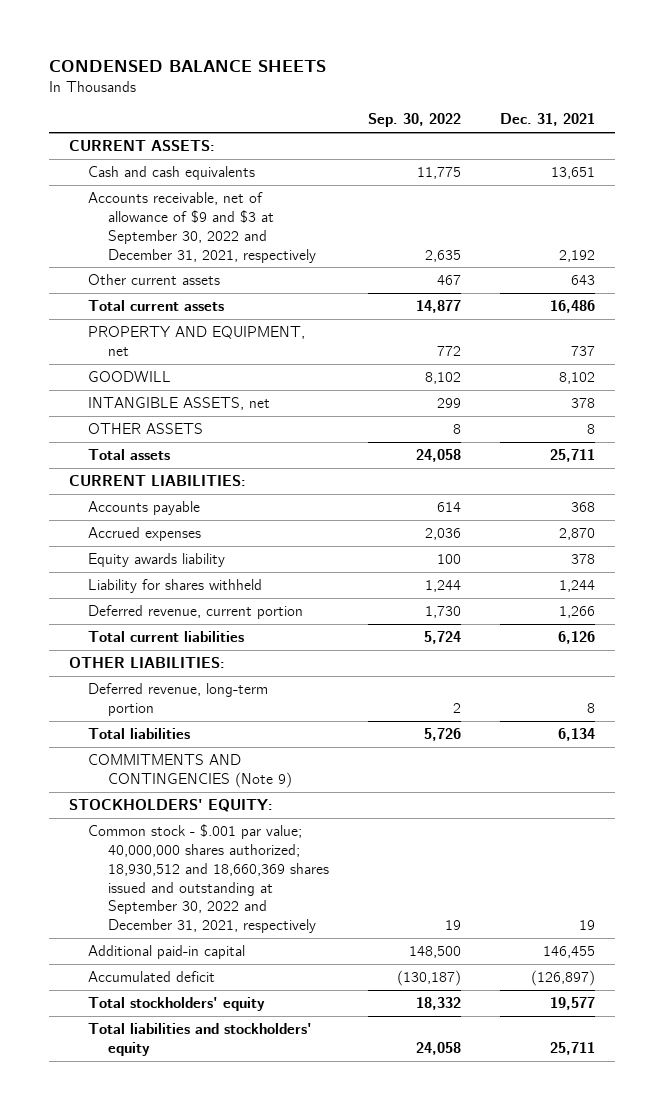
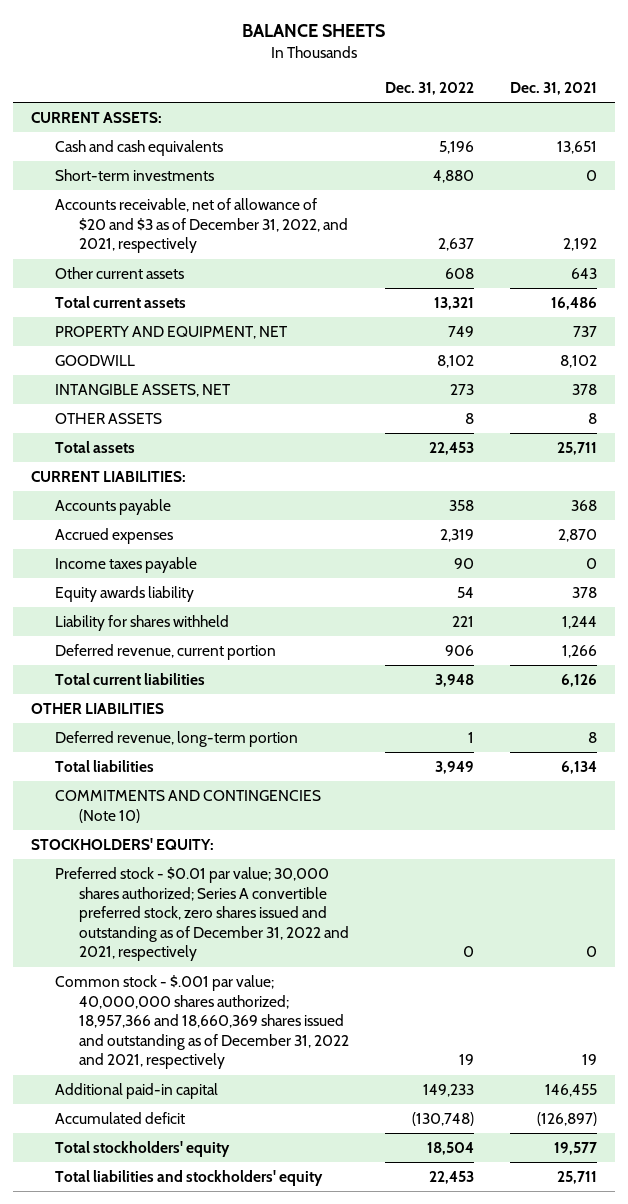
- CONDENSED BALANCE SHEETS
+ BALANCE SHEETS
- | Sep. 30, 2022 | Dec. 31, 2021
+ | Dec. 31, 2022 | Dec. 31, 2021
- Accounts receivable, net of allowance of $9 and $3 at September 30, 2022 and December 31, 2021, respectively | 2,635 | 2,192
+ Short-term investments | 4,880 | 0
+ Accounts receivable, net of allowance of $20 and $3 as of December 31, 2022, and 2021, respectively | 2,637 | 2,192
- PROPERTY AND EQUIPMENT, net | 772 | 737
+ PROPERTY AND EQUIPMENT, NET | 749 | 737
- INTANGIBLE ASSETS, net | 299 | 378
+ INTANGIBLE ASSETS, NET | 273 | 378
+ Income taxes payable | 90 | 0
- OTHER LIABILITIES:
+ OTHER LIABILITIES
- COMMITMENTS AND CONTINGENCIES (Note 9)
+ COMMITMENTS AND CONTINGENCIES (Note 10)
- Common stock - $.001 par value; 40,000,000 shares authorized; 18,930,512 and 18,660,369 shares issued and outstanding at September 30, 2022 and December 31, 2021, respectively | 19 | 19
+ Preferred stock - $0.01 par value; 30,000 shares authorized; Series A convertible preferred stock, zero shares issued and outstanding as of December 31, 2022 and 2021, respectively | 0 | 0
+ Common stock - $.001 par value; 40,000,000 shares authorized; 18,957,366 and 18,660,369 shares issued and outstanding as of December 31, 2022 and 2021, respectively | 19 | 19

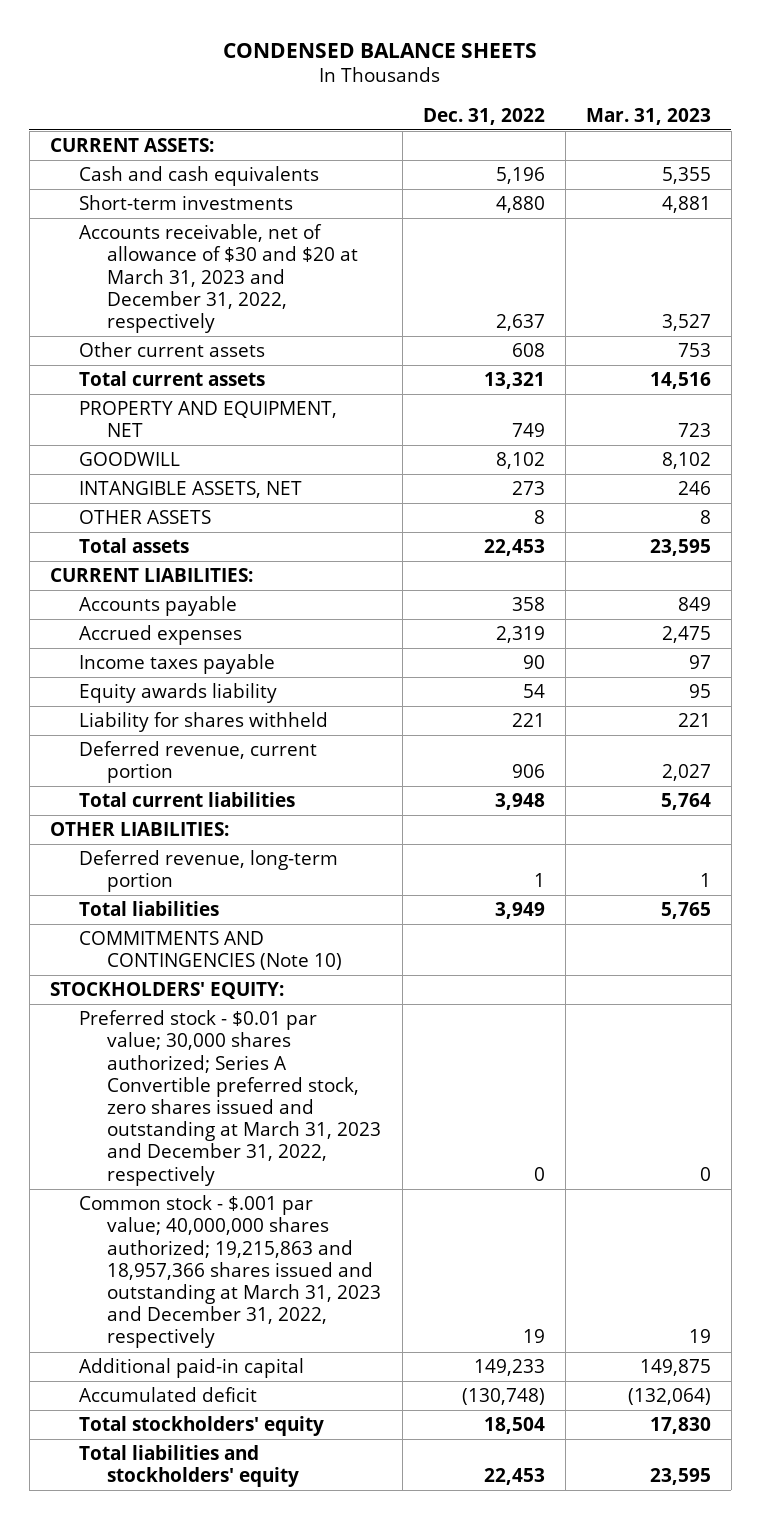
- BALANCE SHEETS
+ CONDENSED BALANCE SHEETS
- | Dec. 31, 2022 | Dec. 31, 2021
+ | Dec. 31, 2022 | Mar. 31, 2023
- Accounts receivable, net of allowance of $20 and $3 as of December 31, 2022, and 2021, respectively | 2,637 | 2,192
+ Accounts receivable, net of allowance of $30 and $20 at March 31, 2023 and December 31, 2022, respectively | 2,637 | 3,527
- OTHER LIABILITIES
+ OTHER LIABILITIES:
- Preferred stock - $0.01 par value; 30,000 shares authorized; Series A convertible preferred stock, zero shares issued and outstanding as of December 31, 2022 and 2021, respectively | 0 | 0
- Common stock - $.001 par value; 40,000,000 shares authorized; 18,957,366 and 18,660,369 shares issued and outstanding as of December 31, 2022 and 2021, respectively | 19 | 19
+ Preferred stock - $0.01 par value; 30,000 shares authorized; Series A Convertible preferred stock, zero shares issued and outstanding at March 31, 2023 and December 31, 2022, respectively | 0 | 0
+ Common stock - $.001 par value; 40,000,000 shares authorized; 19,215,863 and 18,957,366 shares issued and outstanding at March 31, 2023 and December 31, 2022, respectively | 19 | 19

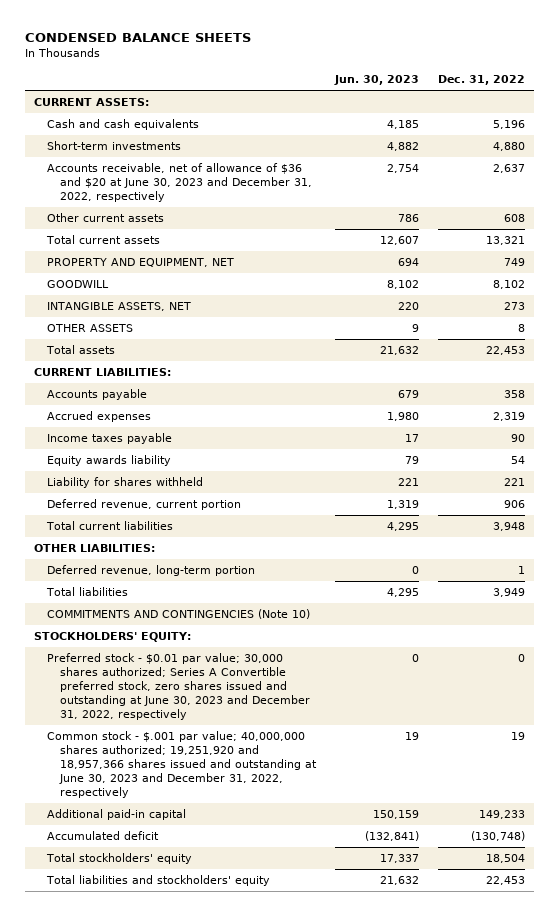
- | Dec. 31, 2022 | Mar. 31, 2023
+ | Jun. 30, 2023 | Dec. 31, 2022
- Accounts receivable, net of allowance of $30 and $20 at March 31, 2023 and December 31, 2022, respectively | 2,637 | 3,527
+ Accounts receivable, net of allowance of $36 and $20 at June 30, 2023 and December 31, 2022, respectively | 2,754 | 2,637
- Preferred stock - $0.01 par value; 30,000 shares authorized; Series A Convertible preferred stock, zero shares issued and outstanding at March 31, 2023 and December 31, 2022, respectively | 0 | 0
- Common stock - $.001 par value; 40,000,000 shares authorized; 19,215,863 and 18,957,366 shares issued and outstanding at March 31, 2023 and December 31, 2022, respectively | 19 | 19
+ Preferred stock - $0.01 par value; 30,000 shares authorized; Series A Convertible preferred stock, zero shares issued and outstanding at June 30, 2023 and December 31, 2022, respectively | 0 | 0
+ Common stock - $.001 par value; 40,000,000 shares authorized; 19,251,920 and 18,957,366 shares issued and outstanding at June 30, 2023 and December 31, 2022, respectively | 19 | 19

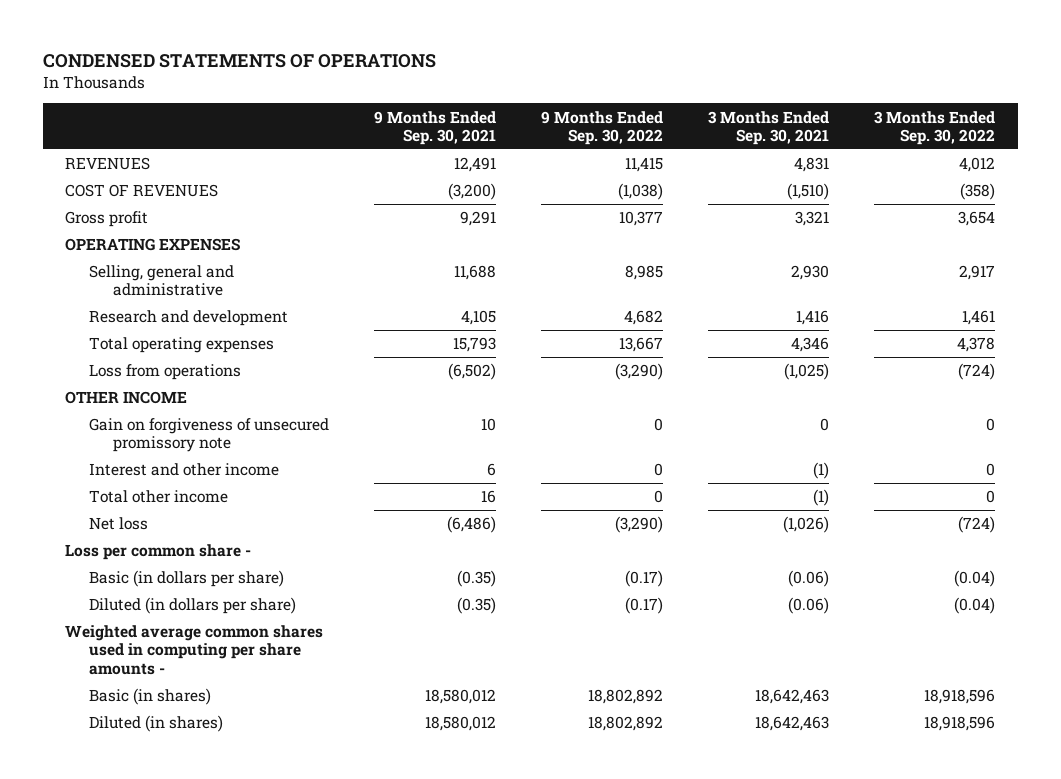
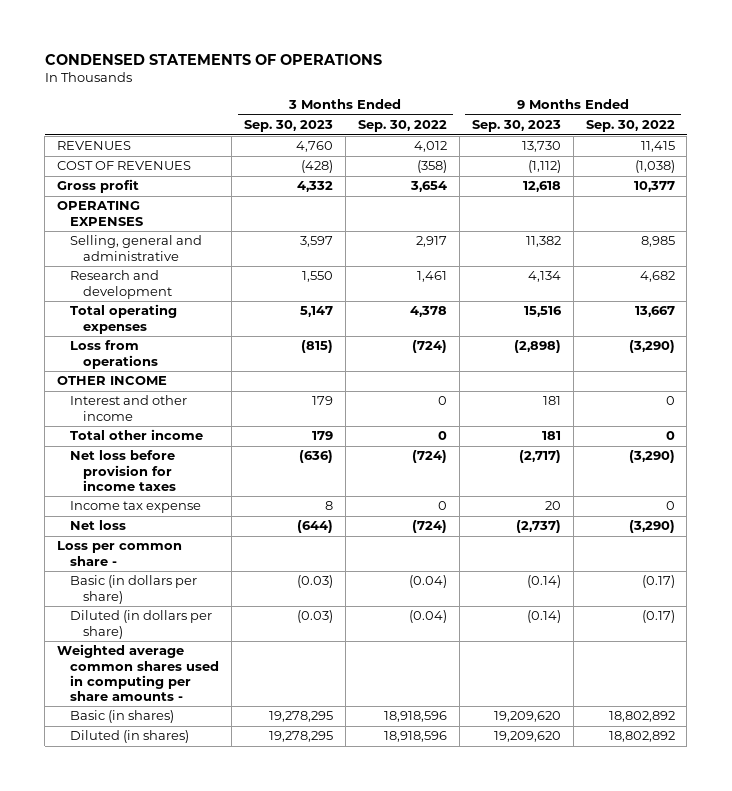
- | 9 Months Ended Sep. 30, 2021 | 9 Months Ended Sep. 30, 2022 | 3 Months Ended Sep. 30, 2021 | 3 Months Ended Sep. 30, 2022
+ | 3 Months Ended Sep. 30, 2023 | 3 Months Ended Sep. 30, 2022 | 9 Months Ended Sep. 30, 2023 | 9 Months Ended Sep. 30, 2022
- Gain on forgiveness of unsecured promissory note | 10 | 0 | 0 | 0
+ Net loss before provision for income taxes | (636) | (724) | (2,717) | (3,290)
+ Income tax expense | 8 | 0 | 20 | 0

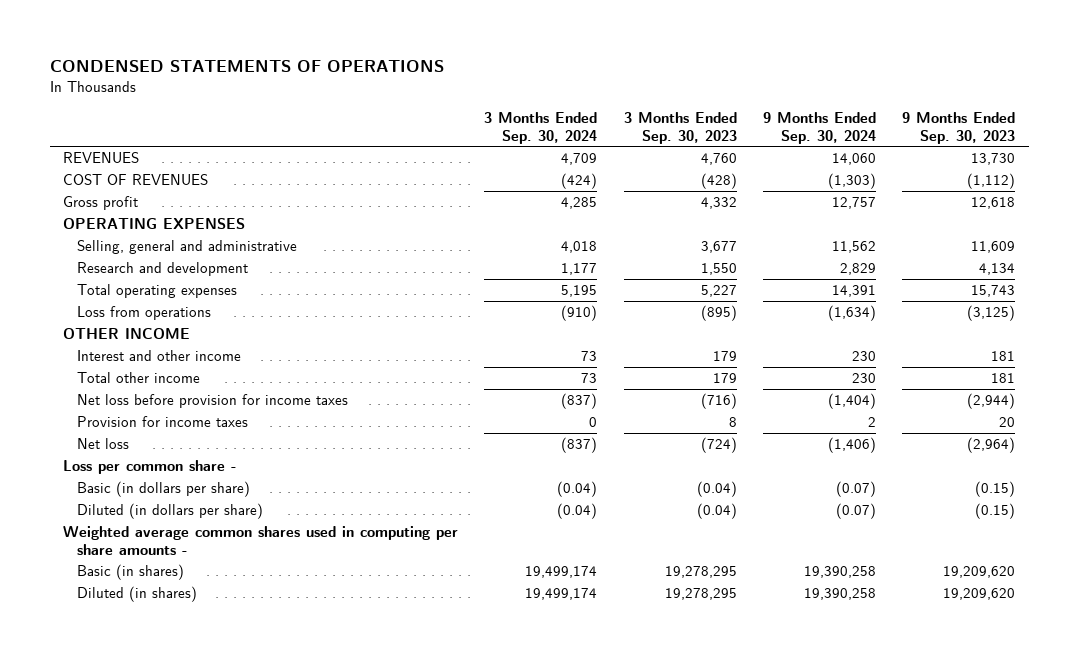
- | 3 Months Ended Sep. 30, 2023 | 3 Months Ended Sep. 30, 2022 | 9 Months Ended Sep. 30, 2023 | 9 Months Ended Sep. 30, 2022
+ | 3 Months Ended Sep. 30, 2024 | 3 Months Ended Sep. 30, 2023 | 9 Months Ended Sep. 30, 2024 | 9 Months Ended Sep. 30, 2023
- Selling, general and administrative | 3,597 | 2,917 | 11,382 | 8,985
+ Selling, general and administrative | 4,018 | 3,677 | 11,562 | 11,609
- Total operating expenses | 5,147 | 4,378 | 15,516 | 13,667
- Loss from operations | (815) | (724) | (2,898) | (3,290)
+ Total operating expenses | 5,195 | 5,227 | 14,391 | 15,743
+ Loss from operations | (910) | (895) | (1,634) | (3,125)
- Net loss before provision for income taxes | (636) | (724) | (2,717) | (3,290)
- Income tax expense | 8 | 0 | 20 | 0
- Net loss | (644) | (724) | (2,737) | (3,290)
+ Net loss before provision for income taxes | (837) | (716) | (1,404) | (2,944)
+ Provision for income taxes | 0 | 8 | 2 | 20
+ Net loss | (837) | (724) | (1,406) | (2,964)
- Basic (in dollars per share) | (0.03) | (0.04) | (0.14) | (0.17)
- Diluted (in dollars per share) | (0.03) | (0.04) | (0.14) | (0.17)
+ Basic (in dollars per share) | (0.04) | (0.04) | (0.07) | (0.15)
+ Diluted (in dollars per share) | (0.04) | (0.04) | (0.07) | (0.15)

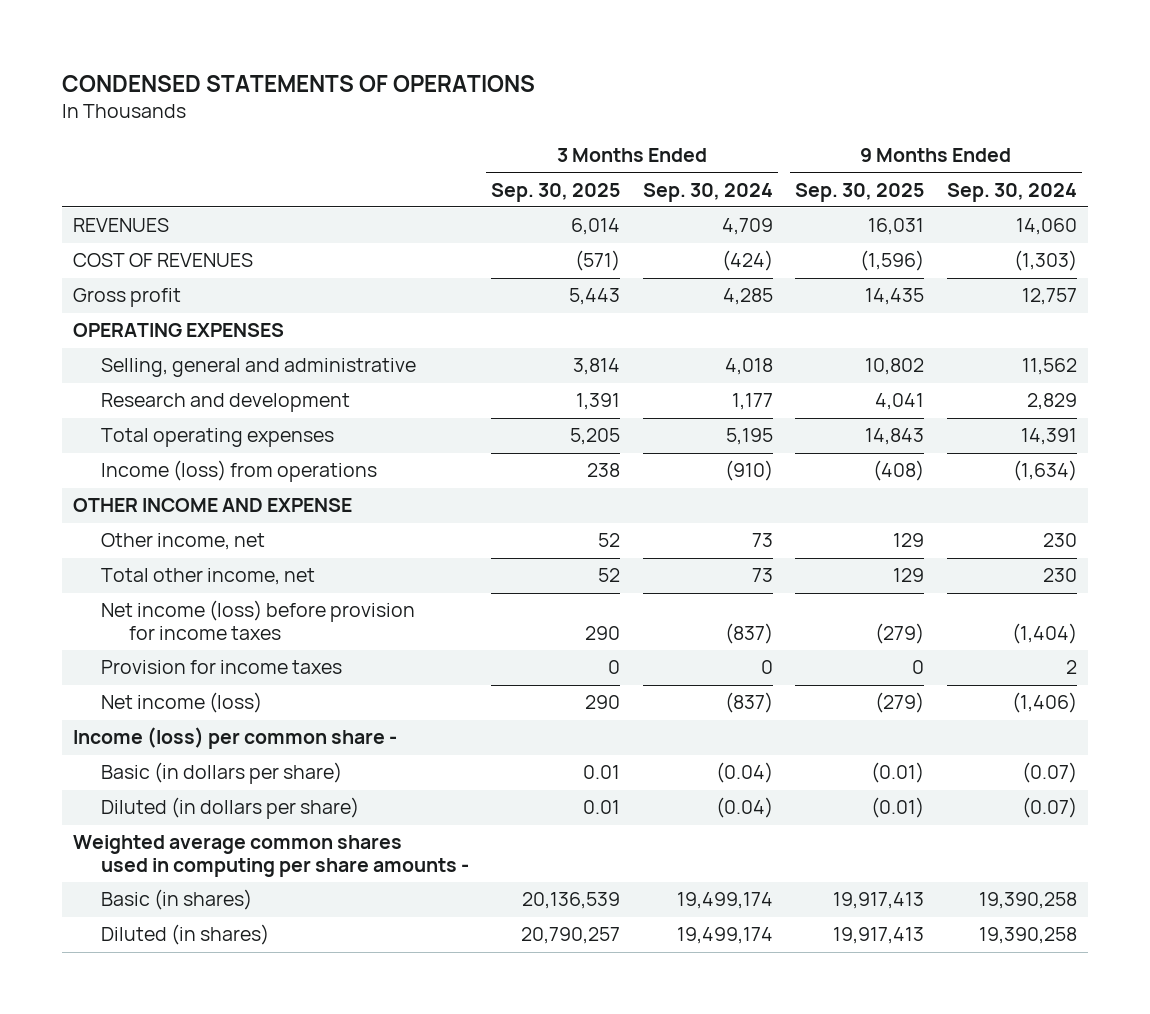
- | 3 Months Ended Sep. 30, 2024 | 3 Months Ended Sep. 30, 2023 | 9 Months Ended Sep. 30, 2024 | 9 Months Ended Sep. 30, 2023
+ | 3 Months Ended Sep. 30, 2025 | 3 Months Ended Sep. 30, 2024 | 9 Months Ended Sep. 30, 2025 | 9 Months Ended Sep. 30, 2024
- Loss from operations | (910) | (895) | (1,634) | (3,125)
- OTHER INCOME
- Interest and other income | 73 | 179 | 230 | 181
- Total other income | 73 | 179 | 230 | 181
- Net loss before provision for income taxes | (837) | (716) | (1,404) | (2,944)
+ Income (loss) from operations | 238 | (910) | (408) | (1,634)
+ OTHER INCOME AND EXPENSE
+ Other income, net | 52 | 73 | 129 | 230
+ Total other income, net | 52 | 73 | 129 | 230
+ Net income (loss) before provision for income taxes | 290 | (837) | (279) | (1,404)
- Net loss | (837) | (724) | (1,406) | (2,964)
- Loss per common share -
+ Net income (loss) | 290 | (837) | (279) | (1,406)
+ Income (loss) per common share -

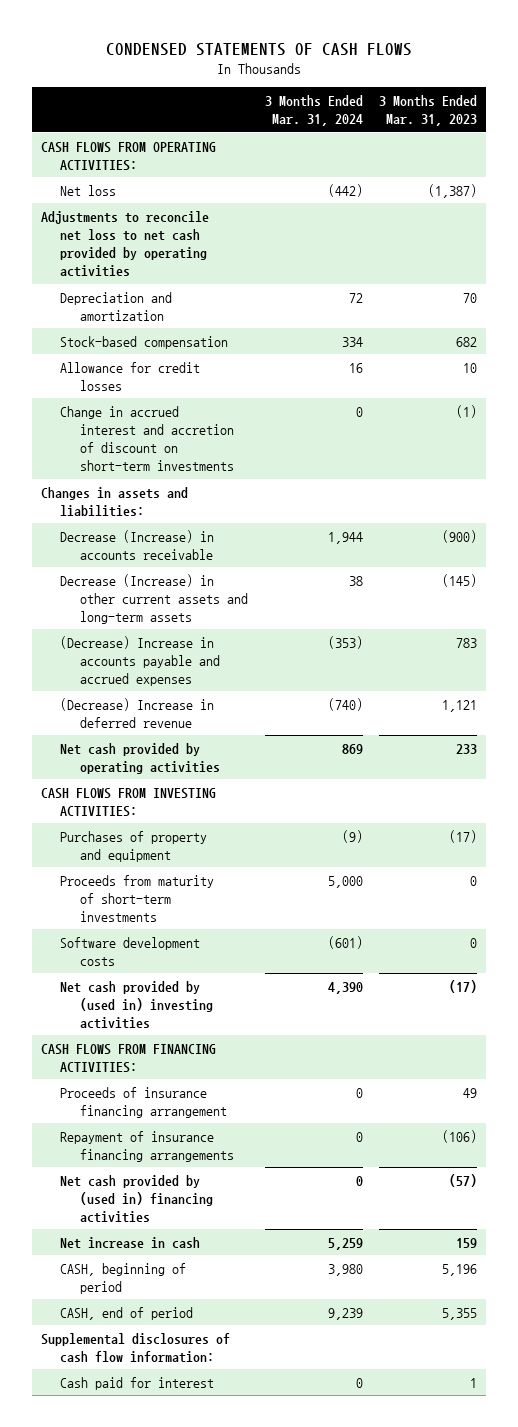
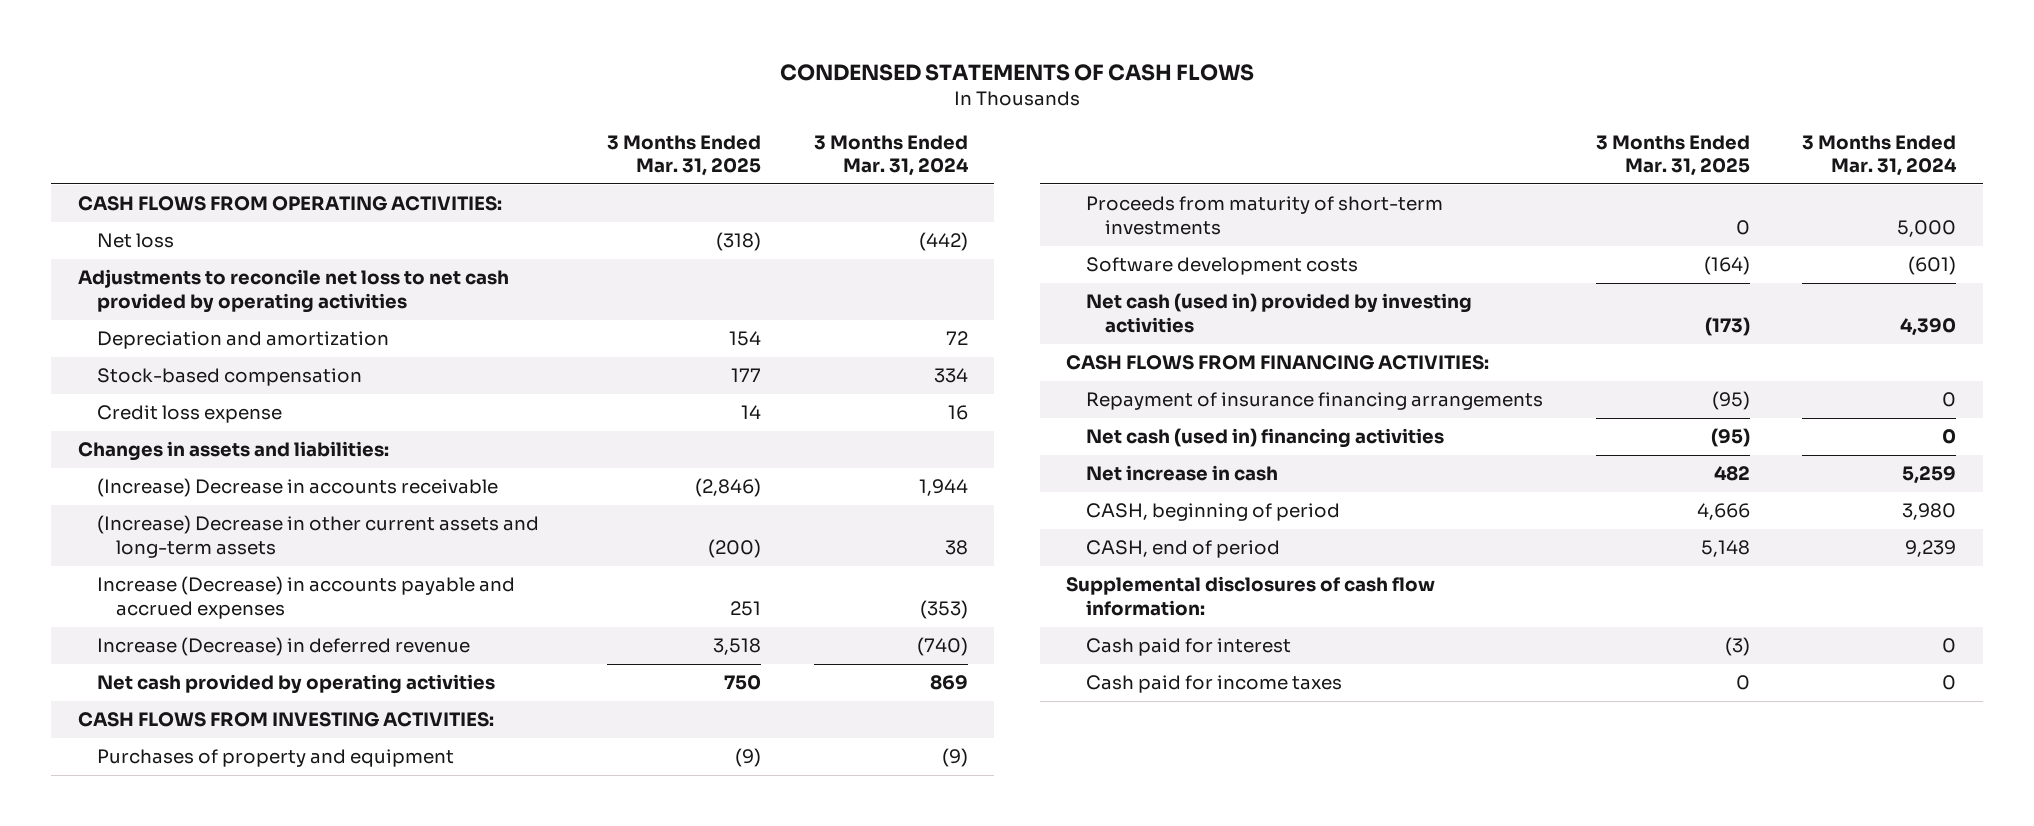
- | 3 Months Ended Mar. 31, 2024 | 3 Months Ended Mar. 31, 2023
+ | 3 Months Ended Mar. 31, 2025 | 3 Months Ended Mar. 31, 2024
- Allowance for credit losses | 16 | 10
- Change in accrued interest and accretion of discount on short-term investments | 0 | (1)
+ Credit loss expense | 14 | 16
- Decrease (Increase) in accounts receivable | 1,944 | (900)
- Decrease (Increase) in other current assets and long-term assets | 38 | (145)
- (Decrease) Increase in accounts payable and accrued expenses | (353) | 783
- (Decrease) Increase in deferred revenue | (740) | 1,121
+ (Increase) Decrease in accounts receivable | (2,846) | 1,944
+ (Increase) Decrease in other current assets and long-term assets | (200) | 38
+ Increase (Decrease) in accounts payable and accrued expenses | 251 | (353)
+ Increase (Decrease) in deferred revenue | 3,518 | (740)
- Net cash provided by (used in) investing activities | 4,390 | (17)
+ Net cash (used in) provided by investing activities | (173) | 4,390
- Proceeds of insurance financing arrangement | 0 | 49
- Net cash provided by (used in) financing activities | 0 | (57)
+ Net cash (used in) financing activities | (95) | 0
+ Cash paid for income taxes | 0 | 0

